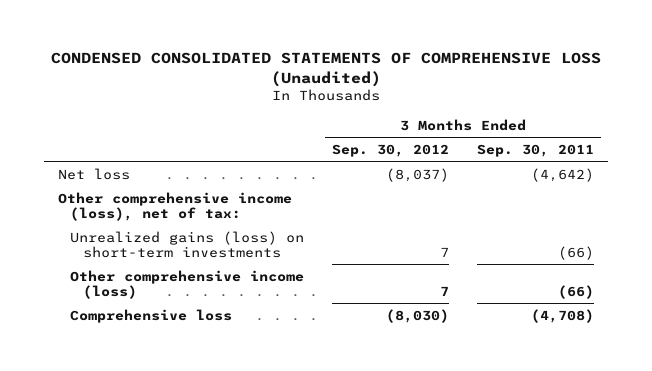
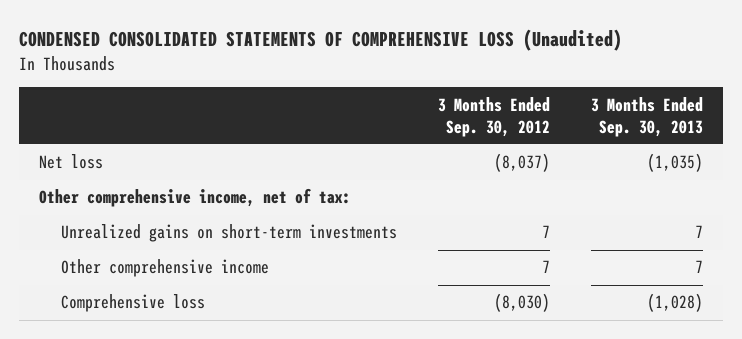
- | 3 Months Ended Sep. 30, 2012 | 3 Months Ended Sep. 30, 2011
+ | 3 Months Ended Sep. 30, 2012 | 3 Months Ended Sep. 30, 2013
- Other comprehensive income (loss), net of tax:
- Unrealized gains (loss) on short-term investments | 7 | (66)
- Other comprehensive income (loss) | 7 | (66)
+ Other comprehensive income, net of tax:
+ Unrealized gains on short-term investments | 7 | 7
+ Other comprehensive income | 7 | 7

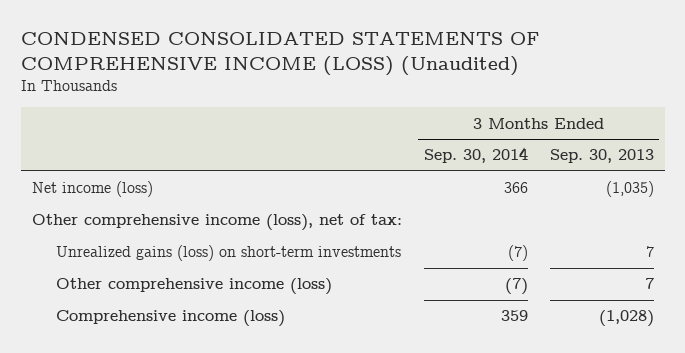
- CONDENSED CONSOLIDATED STATEMENTS OF COMPREHENSIVE LOSS (Unaudited)
+ CONDENSED CONSOLIDATED STATEMENTS OF COMPREHENSIVE INCOME (LOSS) (Unaudited)
- | 3 Months Ended Sep. 30, 2012 | 3 Months Ended Sep. 30, 2013
+ | 3 Months Ended Sep. 30, 2014 | 3 Months Ended Sep. 30, 2013
- Net loss | (8,037) | (1,035)
- Other comprehensive income, net of tax:
- Unrealized gains on short-term investments | 7 | 7
- Other comprehensive income | 7 | 7
- Comprehensive loss | (8,030) | (1,028)
+ Net income (loss) | 366 | (1,035)
+ Other comprehensive income (loss), net of tax:
+ Unrealized gains (loss) on short-term investments | (7) | 7
+ Other comprehensive income (loss) | (7) | 7
+ Comprehensive income (loss) | 359 | (1,028)

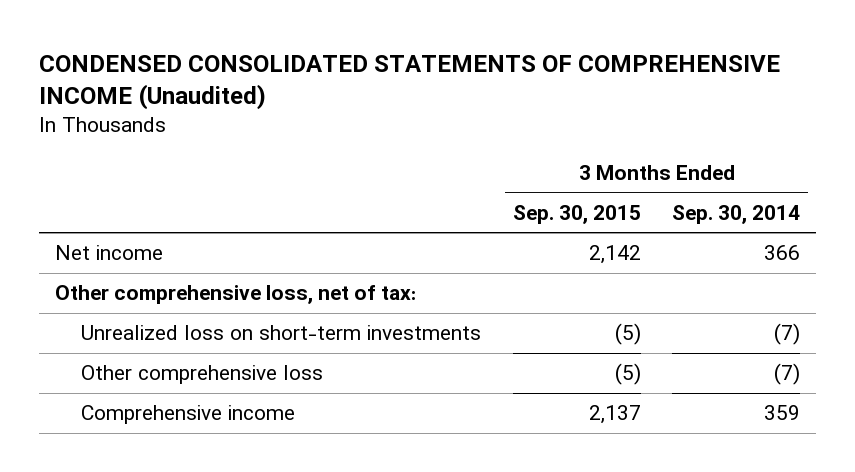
- CONDENSED CONSOLIDATED STATEMENTS OF COMPREHENSIVE INCOME (LOSS) (Unaudited)
+ CONDENSED CONSOLIDATED STATEMENTS OF COMPREHENSIVE INCOME (Unaudited)
- | 3 Months Ended Sep. 30, 2014 | 3 Months Ended Sep. 30, 2013
+ | 3 Months Ended Sep. 30, 2015 | 3 Months Ended Sep. 30, 2014
- Net income (loss) | 366 | (1,035)
- Other comprehensive income (loss), net of tax:
- Unrealized gains (loss) on short-term investments | (7) | 7
- Other comprehensive income (loss) | (7) | 7
- Comprehensive income (loss) | 359 | (1,028)
+ Net income | 2,142 | 366
+ Other comprehensive loss, net of tax:
+ Unrealized loss on short-term investments | (5) | (7)
+ Other comprehensive loss | (5) | (7)
+ Comprehensive income | 2,137 | 359

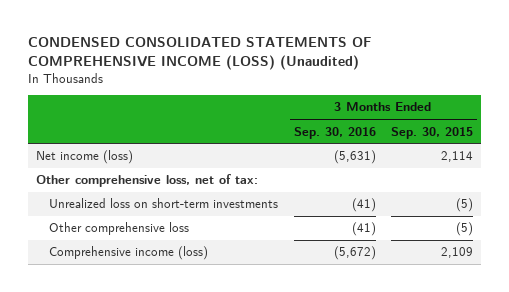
- CONDENSED CONSOLIDATED STATEMENTS OF COMPREHENSIVE INCOME (Unaudited)
+ CONDENSED CONSOLIDATED STATEMENTS OF COMPREHENSIVE INCOME (LOSS) (Unaudited)
- | 3 Months Ended Sep. 30, 2015 | 3 Months Ended Sep. 30, 2014
+ | 3 Months Ended Sep. 30, 2016 | 3 Months Ended Sep. 30, 2015
- Net income | 2,142 | 366
+ Net income (loss) | (5,631) | 2,114
- Comprehensive income | 2,137 | 359
+ Comprehensive income (loss) | (5,672) | 2,109

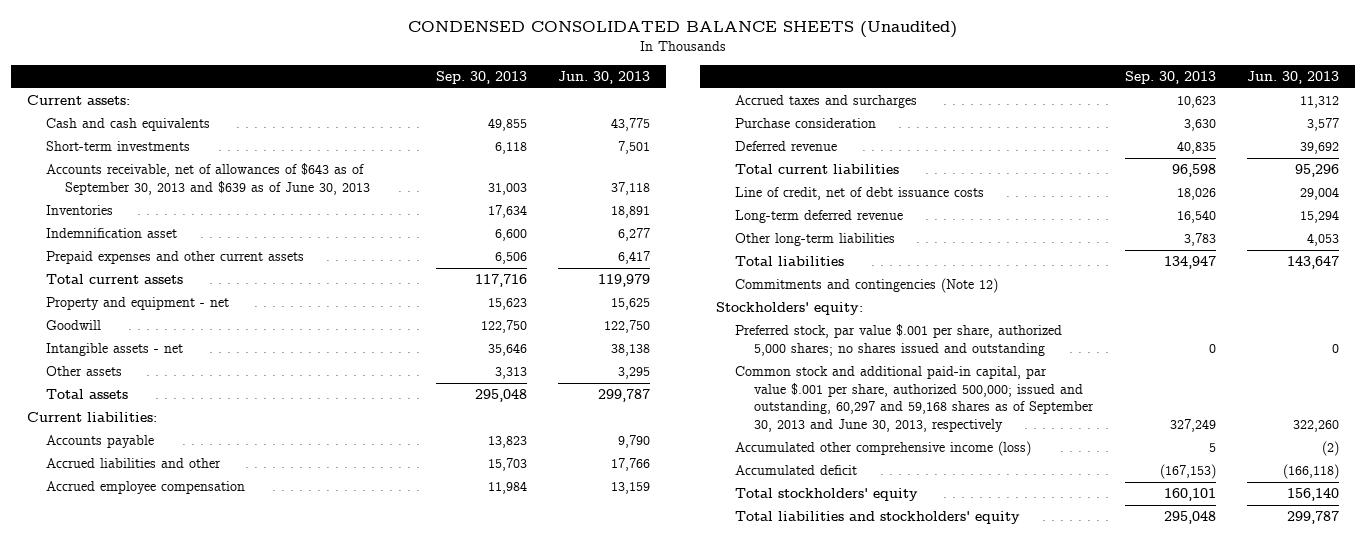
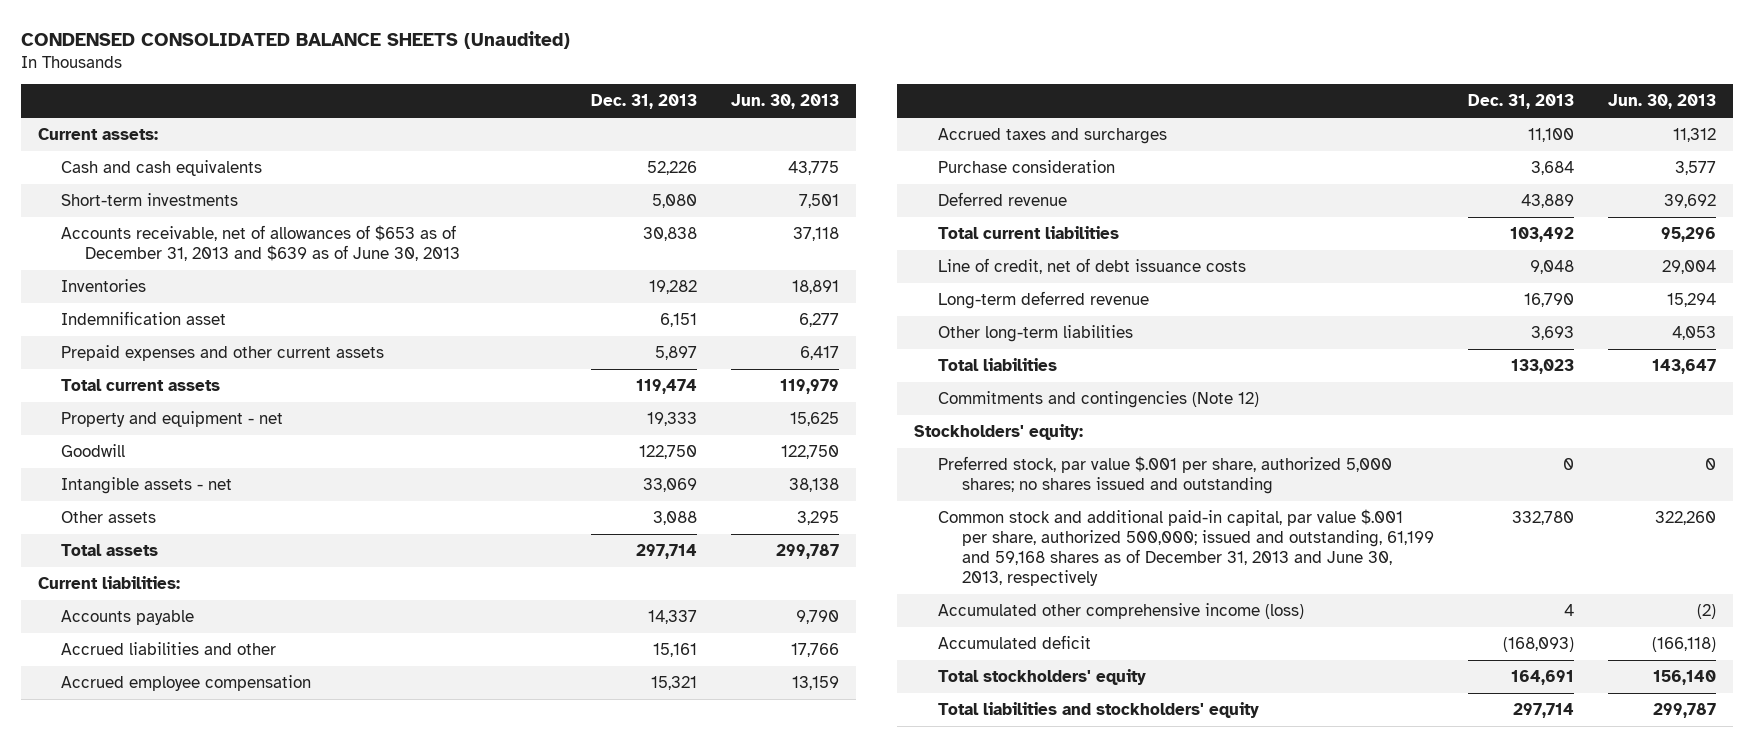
- | Sep. 30, 2013 | Jun. 30, 2013
+ | Dec. 31, 2013 | Jun. 30, 2013
- Accounts receivable, net of allowances of $643 as of September 30, 2013 and $639 as of June 30, 2013 | 31,003 | 37,118
+ Accounts receivable, net of allowances of $653 as of December 31, 2013 and $639 as of June 30, 2013 | 30,838 | 37,118
- Common stock and additional paid-in capital, par value $.001 per share, authorized 500,000; issued and outstanding, 60,297 and 59,168 shares as of September 30, 2013 and June 30, 2013, respectively | 327,249 | 322,260
+ Common stock and additional paid-in capital, par value $.001 per share, authorized 500,000; issued and outstanding, 61,199 and 59,168 shares as of December 31, 2013 and June 30, 2013, respectively | 332,780 | 322,260

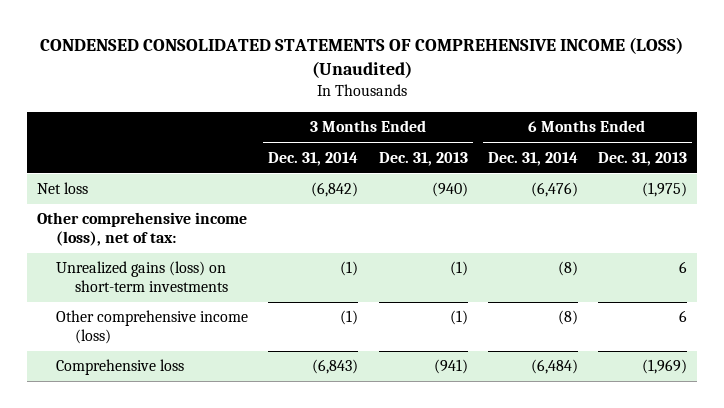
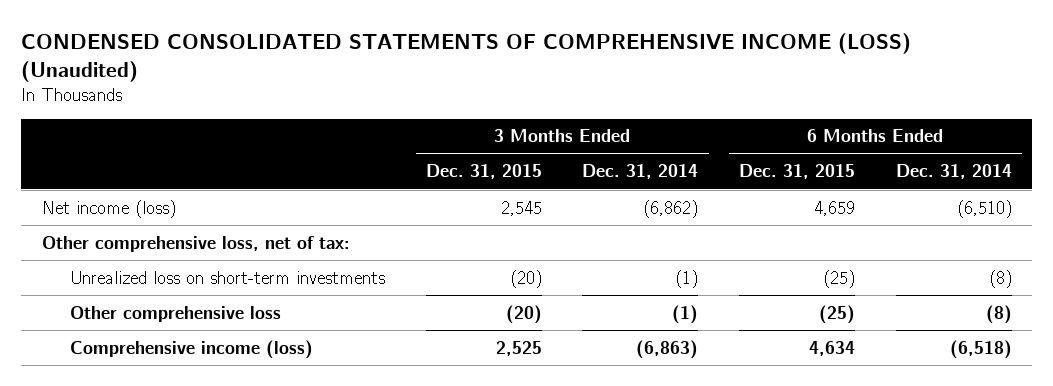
- | 3 Months Ended Dec. 31, 2014 | 3 Months Ended Dec. 31, 2013 | 6 Months Ended Dec. 31, 2014 | 6 Months Ended Dec. 31, 2013
+ | 3 Months Ended Dec. 31, 2015 | 3 Months Ended Dec. 31, 2014 | 6 Months Ended Dec. 31, 2015 | 6 Months Ended Dec. 31, 2014
- Net loss | (6,842) | (940) | (6,476) | (1,975)
- Other comprehensive income (loss), net of tax:
- Unrealized gains (loss) on short-term investments | (1) | (1) | (8) | 6
- Other comprehensive income (loss) | (1) | (1) | (8) | 6
- Comprehensive loss | (6,843) | (941) | (6,484) | (1,969)
+ Net income (loss) | 2,545 | (6,862) | 4,659 | (6,510)
+ Other comprehensive loss, net of tax:
+ Unrealized loss on short-term investments | (20) | (1) | (25) | (8)
+ Other comprehensive loss | (20) | (1) | (25) | (8)
+ Comprehensive income (loss) | 2,525 | (6,863) | 4,634 | (6,518)

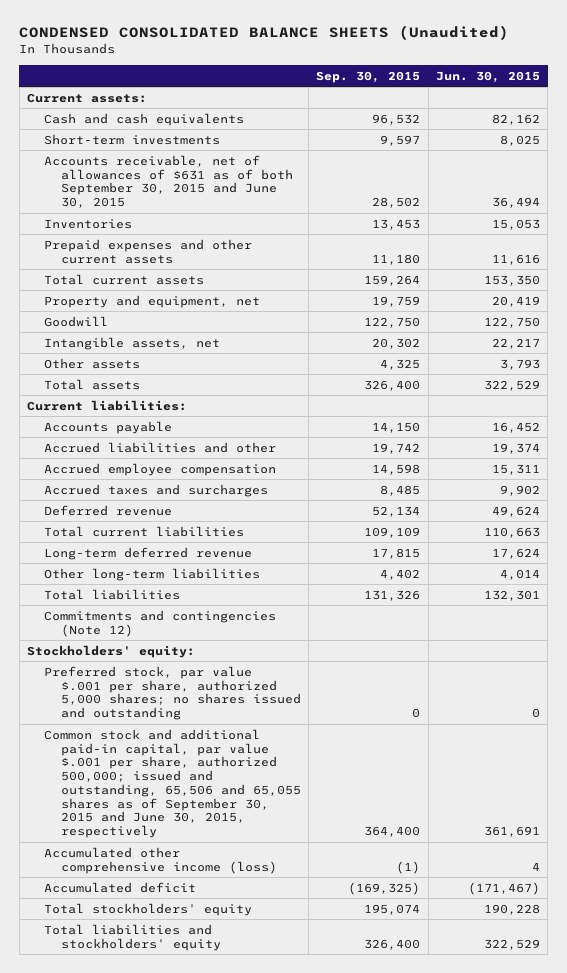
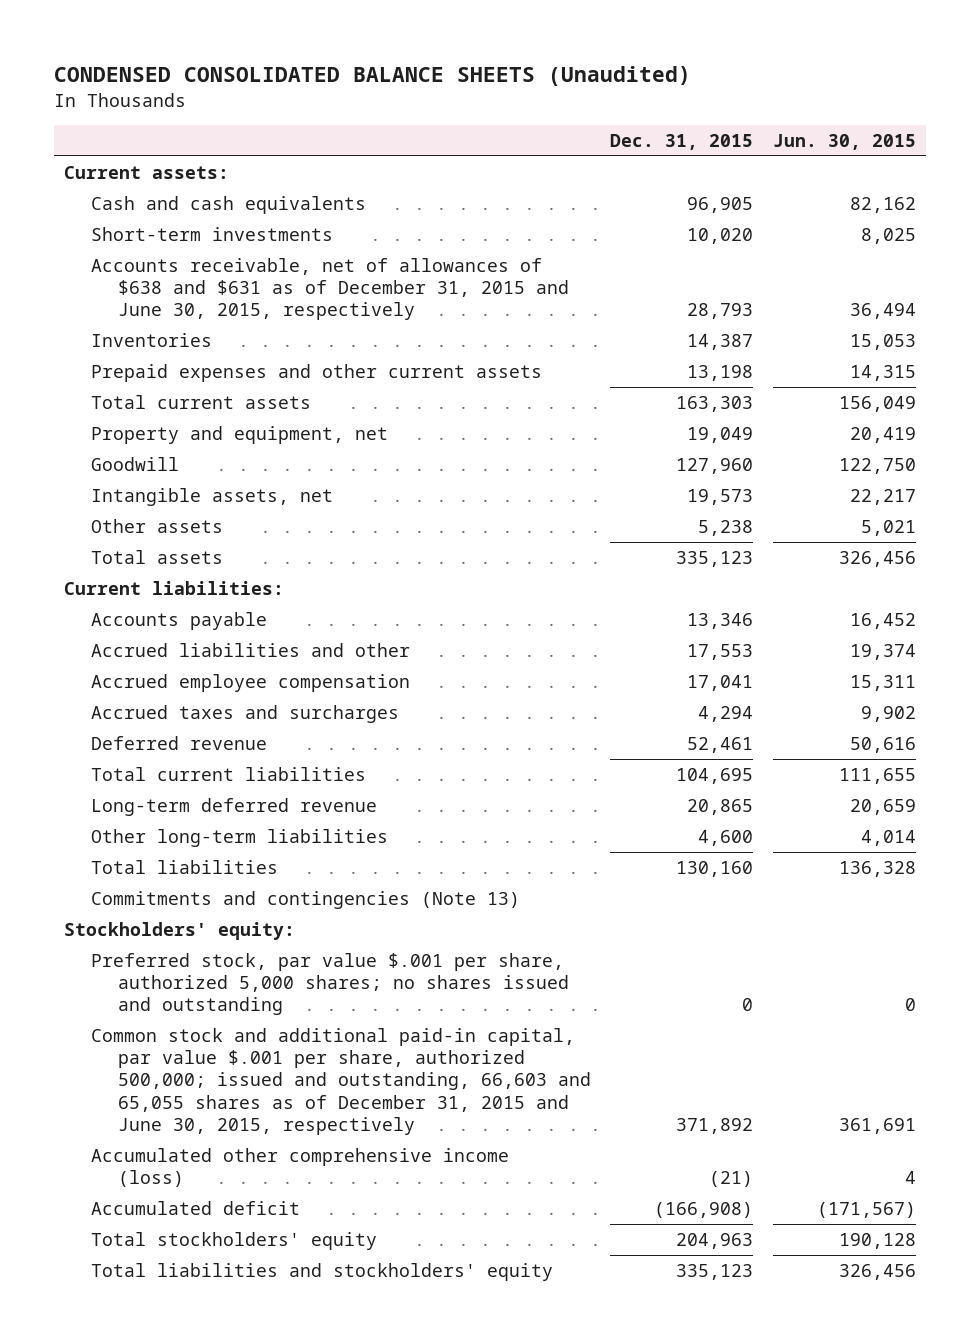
- | Sep. 30, 2015 | Jun. 30, 2015
+ | Dec. 31, 2015 | Jun. 30, 2015
- Accounts receivable, net of allowances of $631 as of both September 30, 2015 and June 30, 2015 | 28,502 | 36,494
+ Accounts receivable, net of allowances of $638 and $631 as of December 31, 2015 and June 30, 2015, respectively | 28,793 | 36,494
- Prepaid expenses and other current assets | 11,180 | 11,616
- Total current assets | 159,264 | 153,350
+ Prepaid expenses and other current assets | 13,198 | 14,315
+ Total current assets | 163,303 | 156,049
- Other assets | 4,325 | 3,793
- Total assets | 326,400 | 322,529
+ Other assets | 5,238 | 5,021
+ Total assets | 335,123 | 326,456
- Deferred revenue | 52,134 | 49,624
- Total current liabilities | 109,109 | 110,663
- Long-term deferred revenue | 17,815 | 17,624
+ Deferred revenue | 52,461 | 50,616
+ Total current liabilities | 104,695 | 111,655
+ Long-term deferred revenue | 20,865 | 20,659
- Total liabilities | 131,326 | 132,301
- Commitments and contingencies (Note 12)
+ Total liabilities | 130,160 | 136,328
+ Commitments and contingencies (Note 13)
- Common stock and additional paid-in capital, par value $.001 per share, authorized 500,000; issued and outstanding, 65,506 and 65,055 shares as of September 30, 2015 and June 30, 2015, respectively | 364,400 | 361,691
+ Common stock and additional paid-in capital, par value $.001 per share, authorized 500,000; issued and outstanding, 66,603 and 65,055 shares as of December 31, 2015 and June 30, 2015, respectively | 371,892 | 361,691
- Accumulated deficit | (169,325) | (171,467)
- Total stockholders' equity | 195,074 | 190,228
- Total liabilities and stockholders' equity | 326,400 | 322,529
+ Accumulated deficit | (166,908) | (171,567)
+ Total stockholders' equity | 204,963 | 190,128
+ Total liabilities and stockholders' equity | 335,123 | 326,456

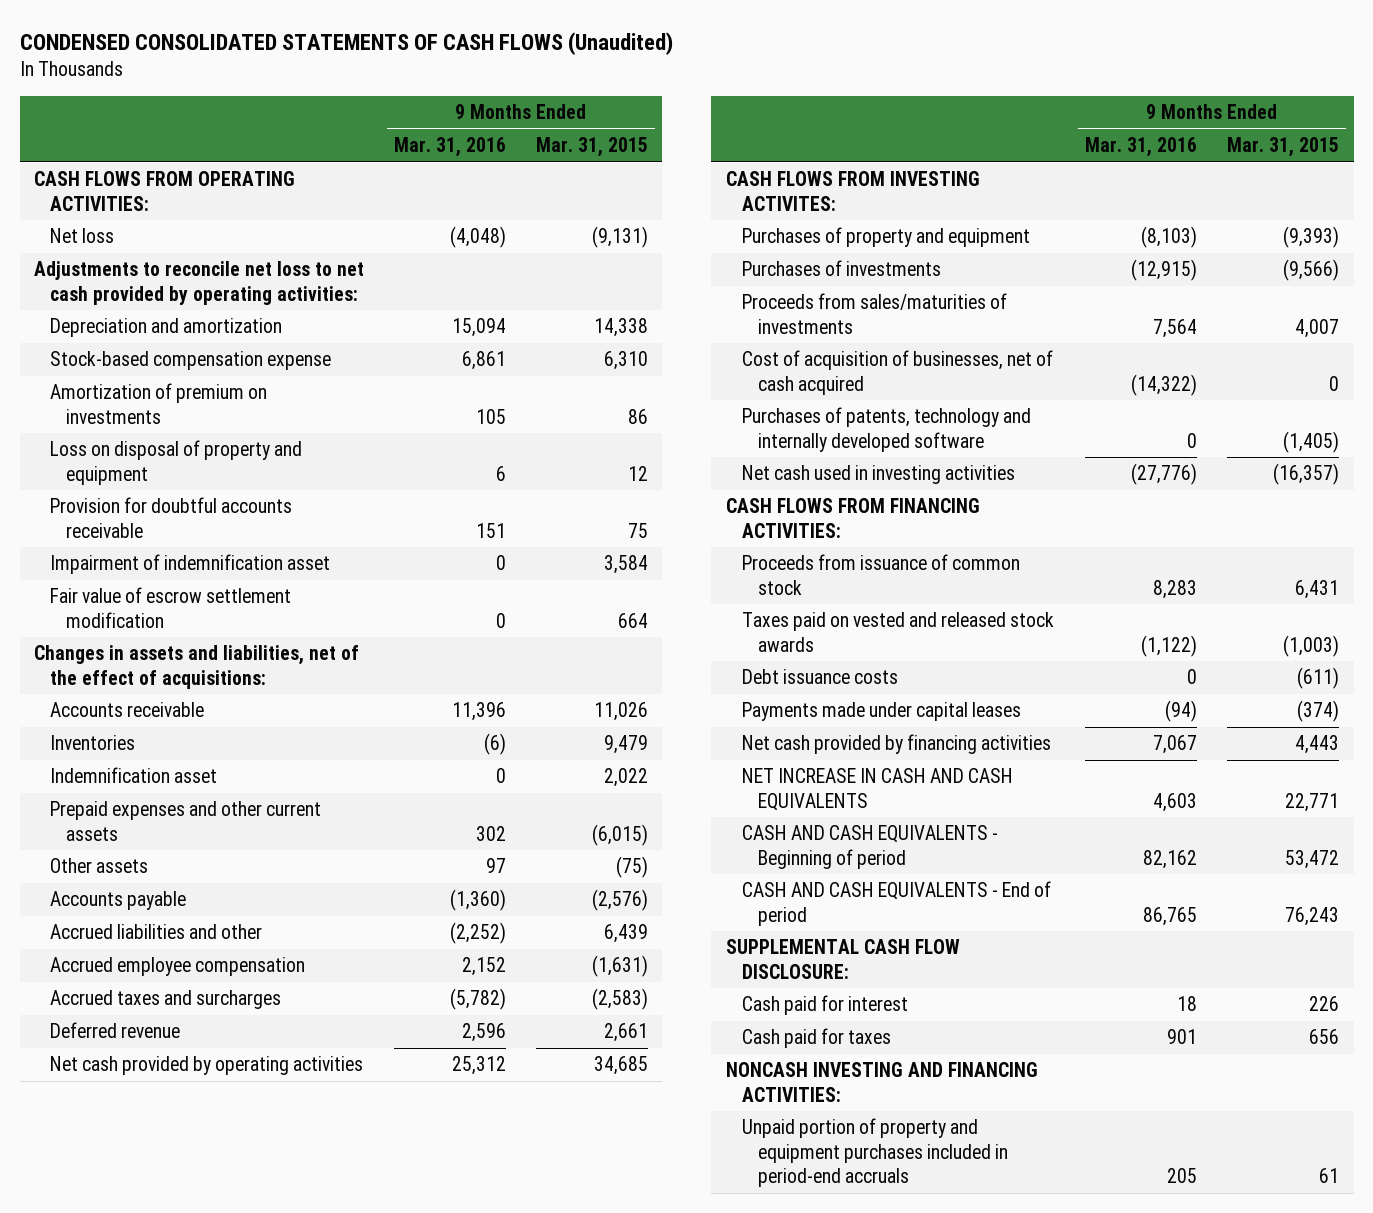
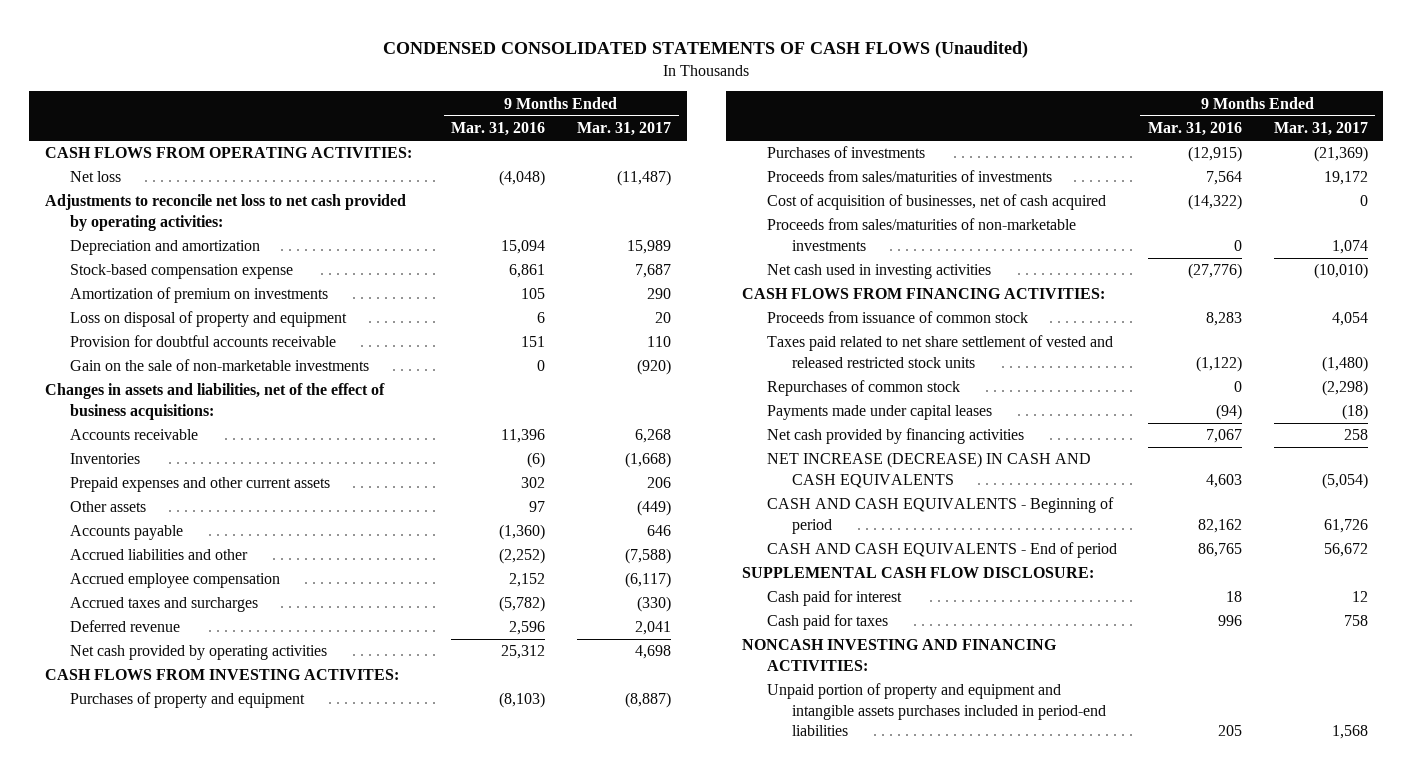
- | 9 Months Ended Mar. 31, 2016 | 9 Months Ended Mar. 31, 2015
+ | 9 Months Ended Mar. 31, 2016 | 9 Months Ended Mar. 31, 2017
- Impairment of indemnification asset | 0 | 3,584
- Fair value of escrow settlement modification | 0 | 664
- Changes in assets and liabilities, net of the effect of acquisitions:
+ Gain on the sale of non-marketable investments | 0 | (920)
+ Changes in assets and liabilities, net of the effect of business acquisitions:
- Indemnification asset | 0 | 2,022
- Purchases of patents, technology and internally developed software | 0 | (1,405)
+ Proceeds from sales/maturities of non-marketable investments | 0 | 1,074
- Taxes paid on vested and released stock awards | (1,122) | (1,003)
- Debt issuance costs | 0 | (611)
+ Taxes paid related to net share settlement of vested and released restricted stock units | (1,122) | (1,480)
+ Repurchases of common stock | 0 | (2,298)
- NET INCREASE IN CASH AND CASH EQUIVALENTS | 4,603 | 22,771
+ NET INCREASE (DECREASE) IN CASH AND CASH EQUIVALENTS | 4,603 | (5,054)
- Cash paid for taxes | 901 | 656
+ Cash paid for taxes | 996 | 758
- Unpaid portion of property and equipment purchases included in period-end accruals | 205 | 61
+ Unpaid portion of property and equipment and intangible assets purchases included in period-end liabilities | 205 | 1,568

